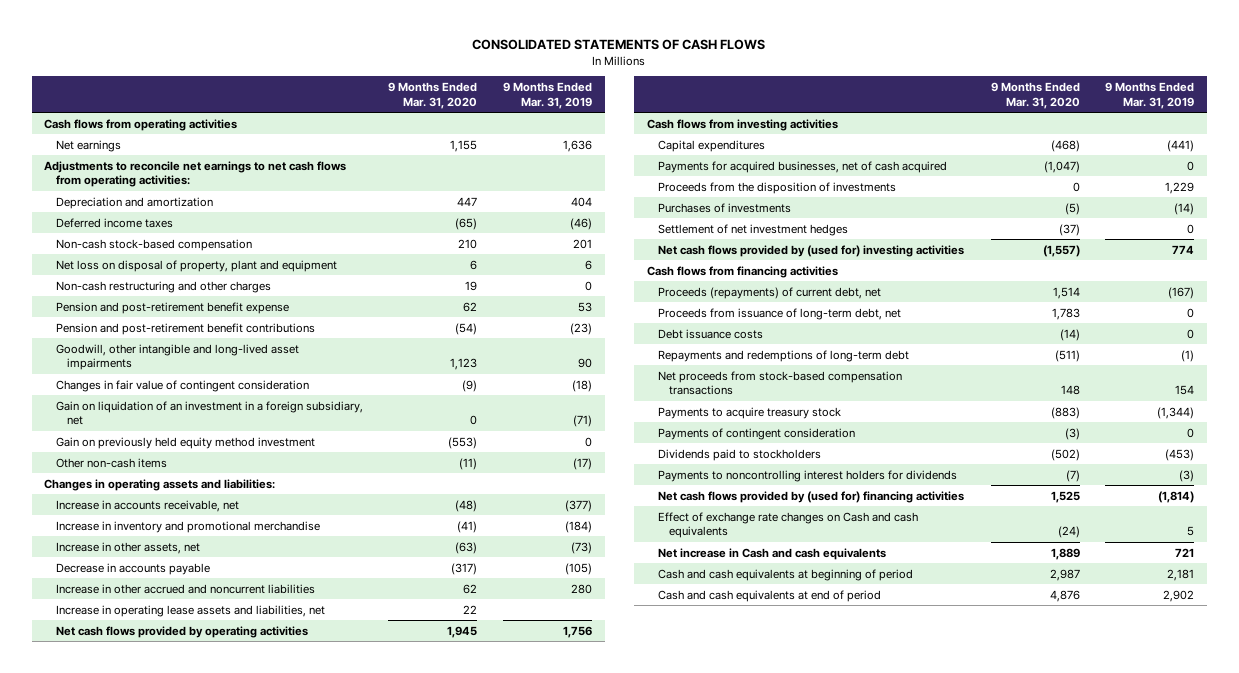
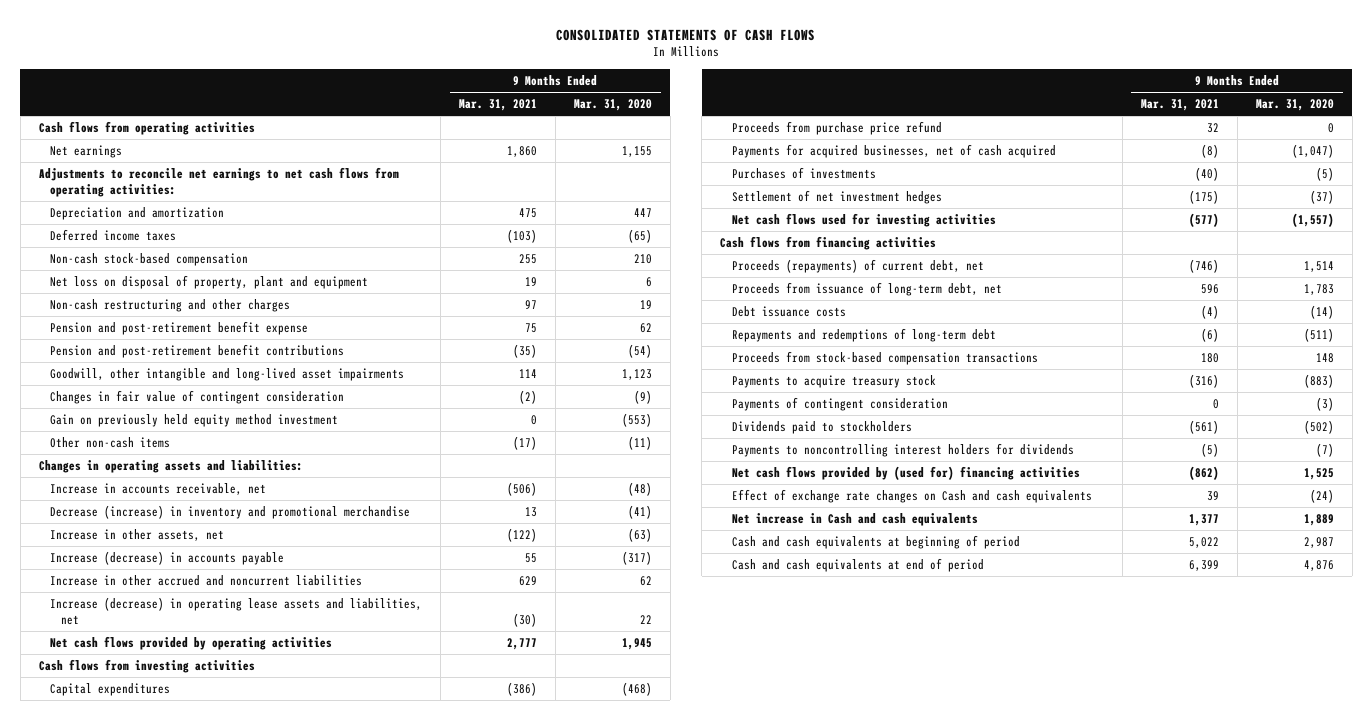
- | 9 Months Ended Mar. 31, 2020 | 9 Months Ended Mar. 31, 2019
+ | 9 Months Ended Mar. 31, 2021 | 9 Months Ended Mar. 31, 2020
- Gain on liquidation of an investment in a foreign subsidiary, net | 0 | (71)
- Increase in inventory and promotional merchandise | (41) | (184)
+ Decrease (increase) in inventory and promotional merchandise | 13 | (41)
- Decrease in accounts payable | (317) | (105)
+ Increase (decrease) in accounts payable | 55 | (317)
- Increase in operating lease assets and liabilities, net | 22 |
+ Increase (decrease) in operating lease assets and liabilities, net | (30) | 22
+ Proceeds from purchase price refund | 32 | 0
- Proceeds from the disposition of investments | 0 | 1,229
- Net cash flows provided by (used for) investing activities | (1,557) | 774
+ Net cash flows used for investing activities | (577) | (1,557)
- Net proceeds from stock-based compensation transactions | 148 | 154
+ Proceeds from stock-based compensation transactions | 180 | 148

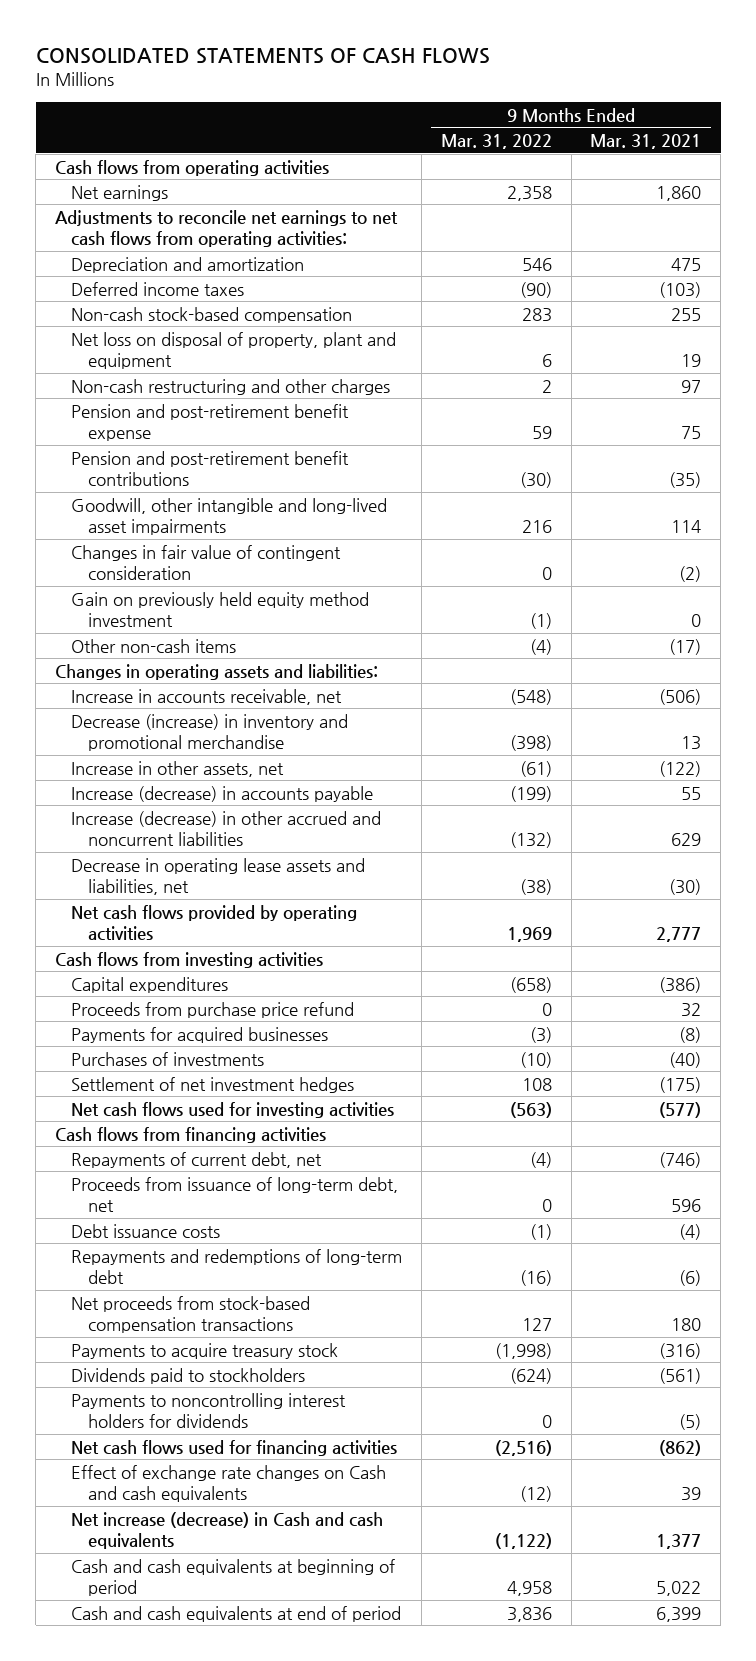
- | 9 Months Ended Mar. 31, 2021 | 9 Months Ended Mar. 31, 2020
+ | 9 Months Ended Mar. 31, 2022 | 9 Months Ended Mar. 31, 2021
- Increase in other accrued and noncurrent liabilities | 629 | 62
- Increase (decrease) in operating lease assets and liabilities, net | (30) | 22
+ Increase (decrease) in other accrued and noncurrent liabilities | (132) | 629
+ Decrease in operating lease assets and liabilities, net | (38) | (30)
- Payments for acquired businesses, net of cash acquired | (8) | (1,047)
+ Payments for acquired businesses | (3) | (8)
- Proceeds (repayments) of current debt, net | (746) | 1,514
+ Repayments of current debt, net | (4) | (746)
- Proceeds from stock-based compensation transactions | 180 | 148
+ Net proceeds from stock-based compensation transactions | 127 | 180
- Payments of contingent consideration | 0 | (3)
- Net cash flows provided by (used for) financing activities | (862) | 1,525
+ Net cash flows used for financing activities | (2,516) | (862)
- Net increase in Cash and cash equivalents | 1,377 | 1,889
+ Net increase (decrease) in Cash and cash equivalents | (1,122) | 1,377

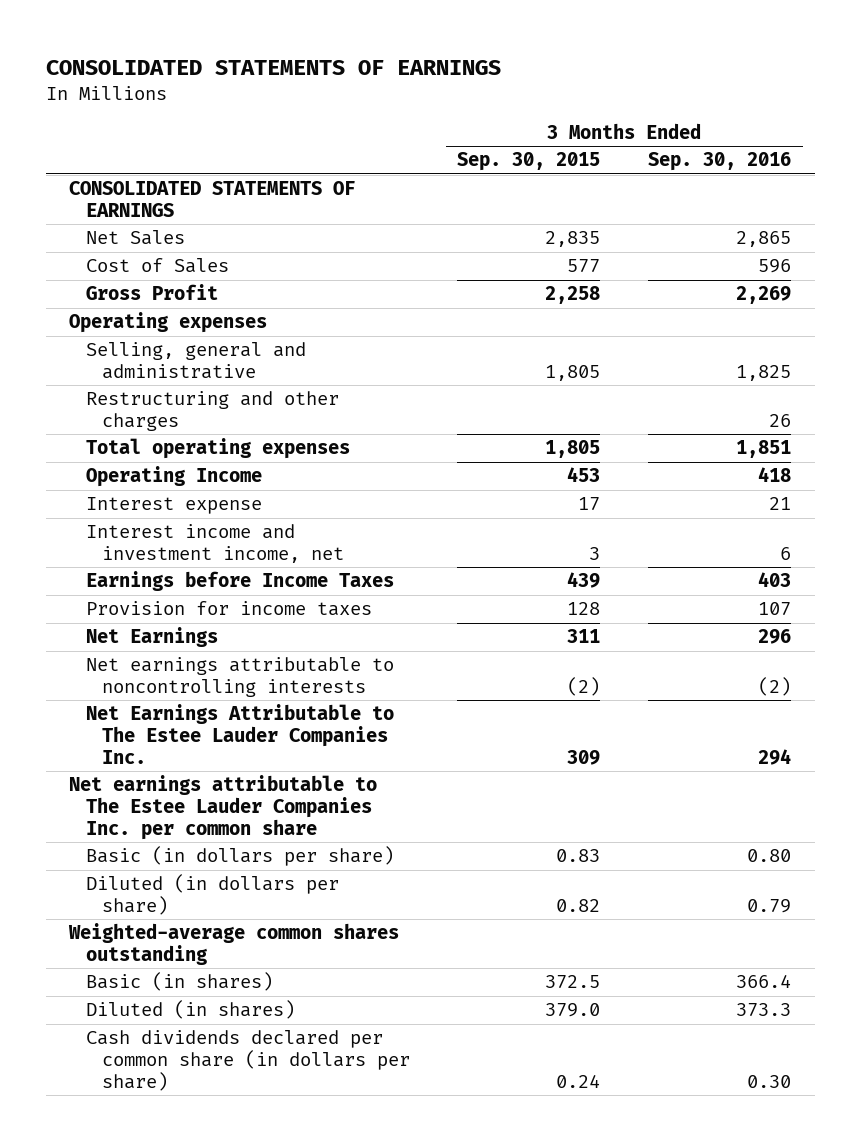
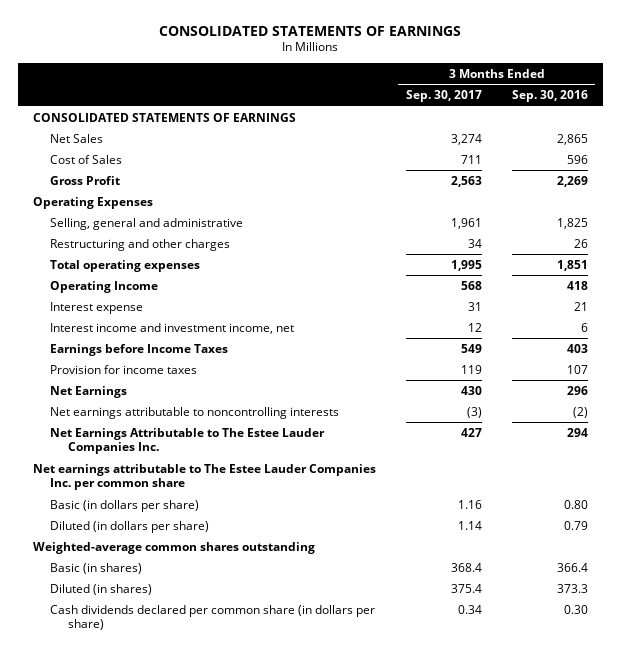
- | 3 Months Ended Sep. 30, 2015 | 3 Months Ended Sep. 30, 2016
+ | 3 Months Ended Sep. 30, 2017 | 3 Months Ended Sep. 30, 2016
- Operating expenses
+ Operating Expenses

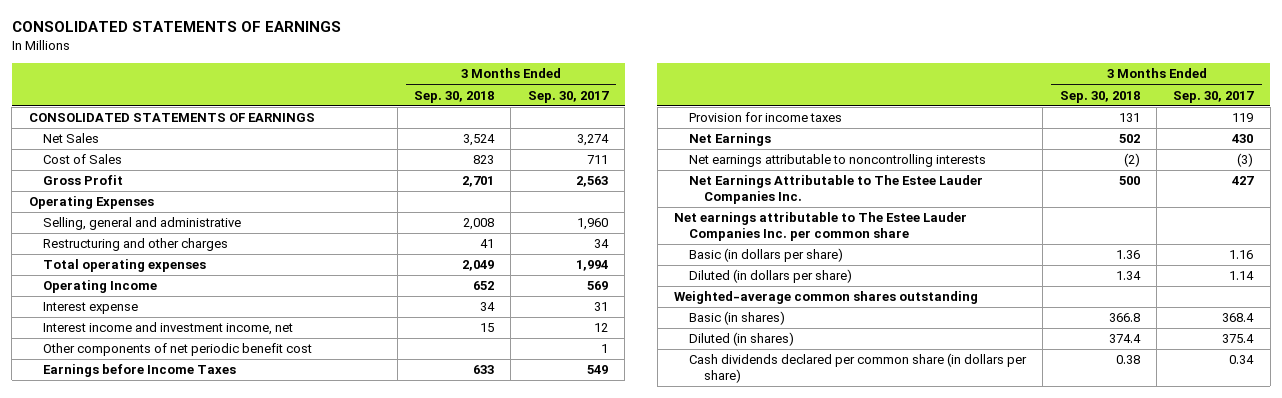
- | 3 Months Ended Sep. 30, 2017 | 3 Months Ended Sep. 30, 2016
+ | 3 Months Ended Sep. 30, 2018 | 3 Months Ended Sep. 30, 2017
- Selling, general and administrative | 1,961 | 1,825
+ Selling, general and administrative | 2,008 | 1,960
- Total operating expenses | 1,995 | 1,851
- Operating Income | 568 | 418
+ Total operating expenses | 2,049 | 1,994
+ Operating Income | 652 | 569
+ Other components of net periodic benefit cost | | 1

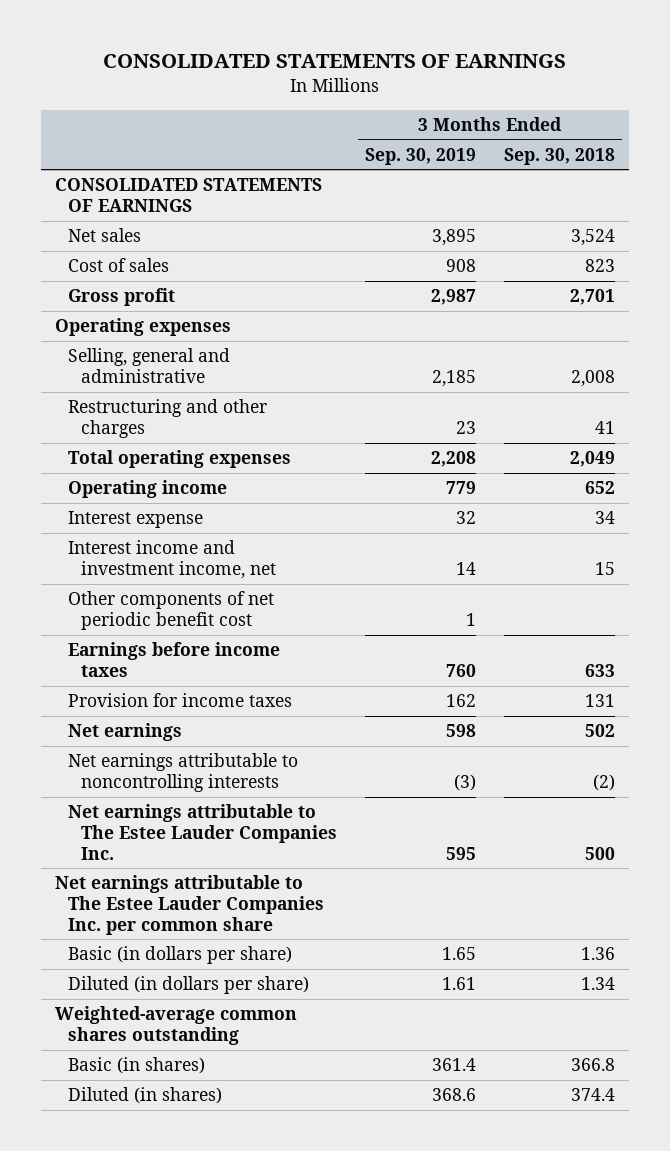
- | 3 Months Ended Sep. 30, 2018 | 3 Months Ended Sep. 30, 2017
+ | 3 Months Ended Sep. 30, 2019 | 3 Months Ended Sep. 30, 2018
- Net Sales | 3,524 | 3,274
- Cost of Sales | 823 | 711
- Gross Profit | 2,701 | 2,563
- Operating Expenses
+ Net sales | 3,895 | 3,524
+ Cost of sales | 908 | 823
+ Gross profit | 2,987 | 2,701
+ Operating expenses
- Operating Income | 652 | 569
+ Operating income | 779 | 652
- Earnings before Income Taxes | 633 | 549
+ Earnings before income taxes | 760 | 633
- Net Earnings | 502 | 430
+ Net earnings | 598 | 502
- Net Earnings Attributable to The Estee Lauder Companies Inc. | 500 | 427
+ Net earnings attributable to The Estee Lauder Companies Inc. | 595 | 500
- Cash dividends declared per common share (in dollars per share) | 0.38 | 0.34

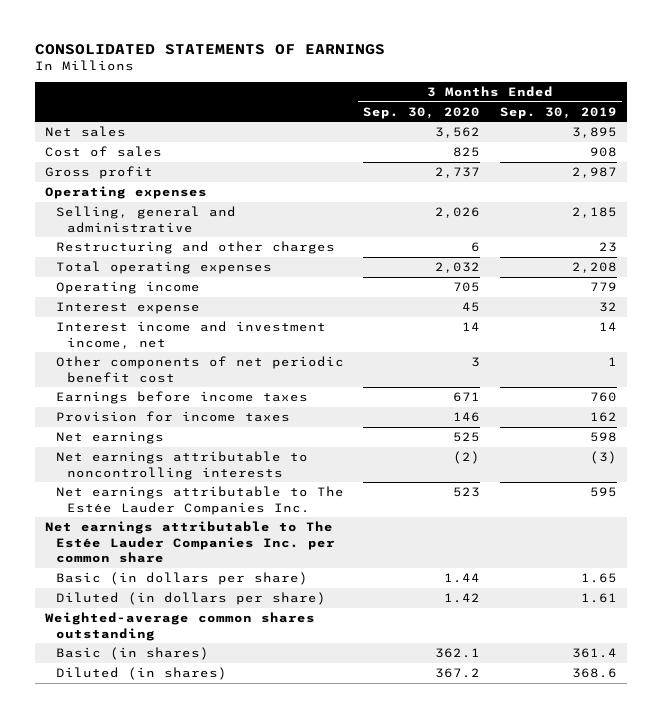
- | 3 Months Ended Sep. 30, 2019 | 3 Months Ended Sep. 30, 2018
+ | 3 Months Ended Sep. 30, 2020 | 3 Months Ended Sep. 30, 2019
- CONSOLIDATED STATEMENTS OF EARNINGS
- Net earnings attributable to The Estee Lauder Companies Inc. | 595 | 500
- Net earnings attributable to The Estee Lauder Companies Inc. per common share
+ Net earnings attributable to The Estée Lauder Companies Inc. | 523 | 595
+ Net earnings attributable to The Estée Lauder Companies Inc. per common share

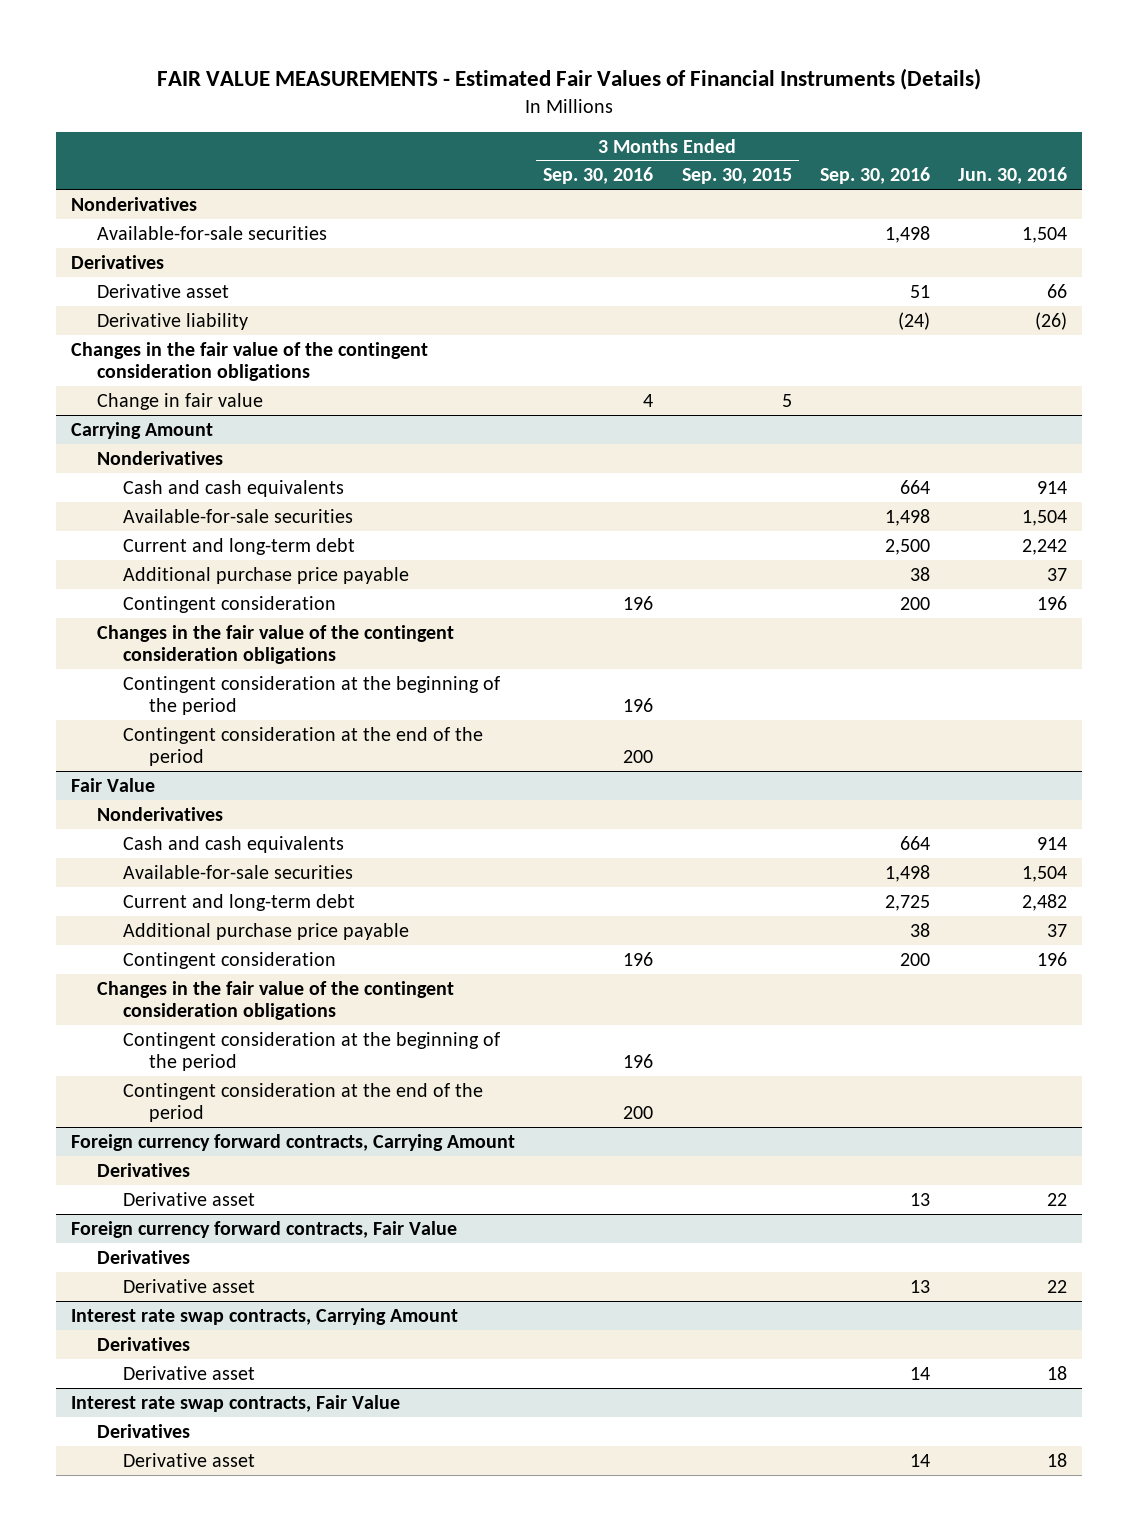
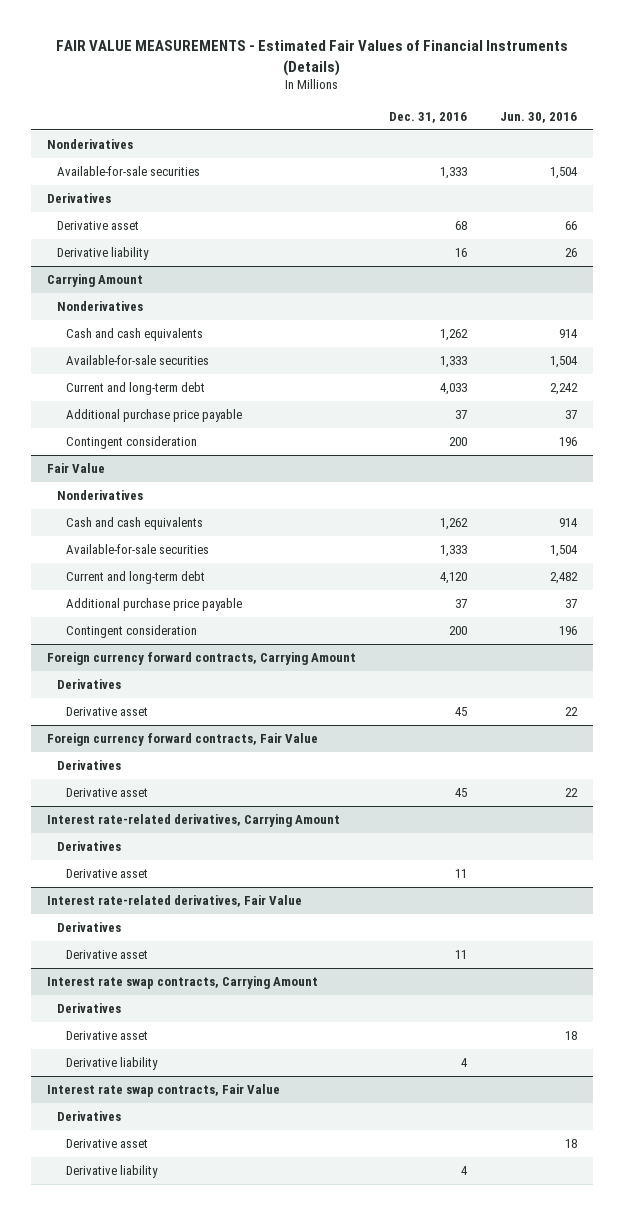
- | 3 Months Ended Sep. 30, 2016 | 3 Months Ended Sep. 30, 2015 | Sep. 30, 2016 | Jun. 30, 2016
+ | Dec. 31, 2016 | Jun. 30, 2016
- Derivative liability | | | (24) | (26)
- Changes in the fair value of the contingent consideration obligations
- Change in fair value | 4 | 5 | |
+ Derivative liability | 16 | 26
@ Carrying Amount
- Changes in the fair value of the contingent consideration obligations
- Contingent consideration at the beginning of the period | 196 | | |
- Contingent consideration at the end of the period | 200 | | |
@ Fair Value
- Changes in the fair value of the contingent consideration obligations
- Contingent consideration at the beginning of the period | 196 | | |
- Contingent consideration at the end of the period | 200 | | |
+ Interest rate-related derivatives, Carrying Amount
+ Derivatives
+ Derivative asset | 11 |
+ Interest rate-related derivatives, Fair Value
+ Derivatives
+ Derivative asset | 11 |
@ Interest rate swap contracts, Carrying Amount
+ Derivative liability | 4 |
@ Interest rate swap contracts, Fair Value
+ Derivative liability | 4 |

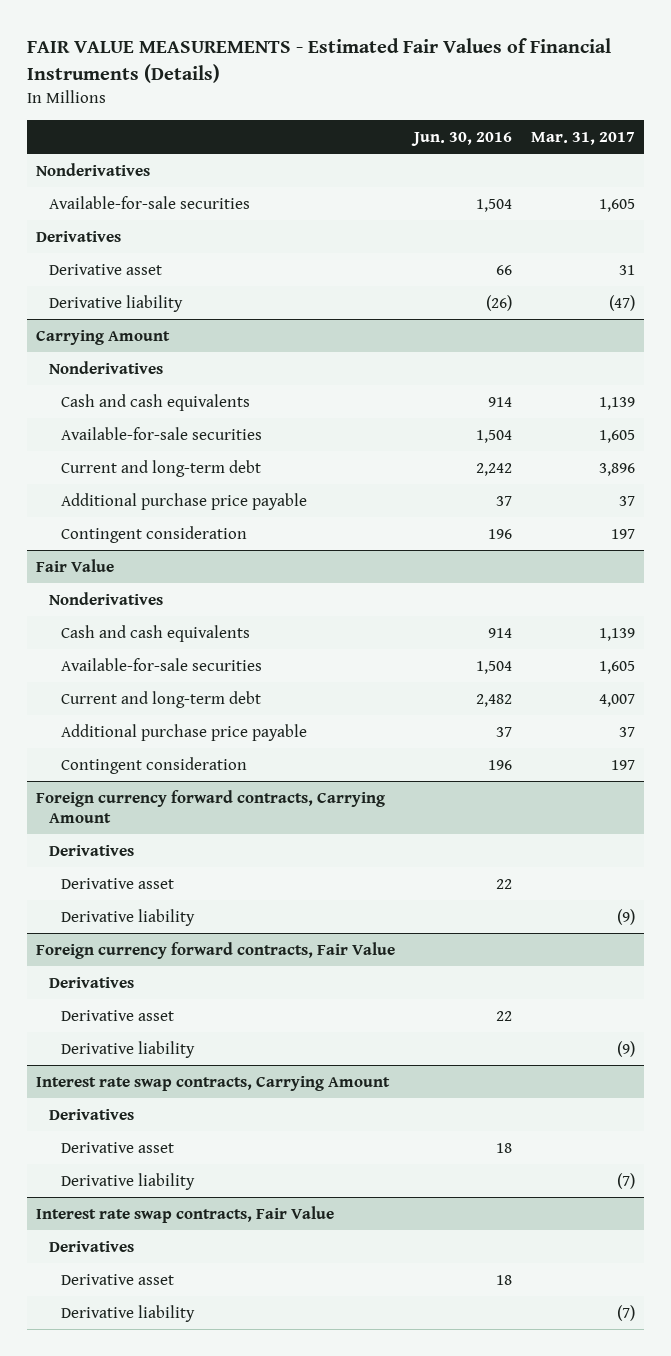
- | Dec. 31, 2016 | Jun. 30, 2016
+ | Jun. 30, 2016 | Mar. 31, 2017
- Derivative liability | 16 | 26
+ Derivative liability | (26) | (47)
@ Foreign currency forward contracts, Carrying Amount
+ Derivative liability | | (9)
- Interest rate-related derivatives, Carrying Amount
- Derivatives
- Derivative asset | 11 |
- Interest rate-related derivatives, Fair Value
- Derivatives
- Derivative asset | 11 |
@ Foreign currency forward contracts, Fair Value
+ Derivative liability | | (9)

